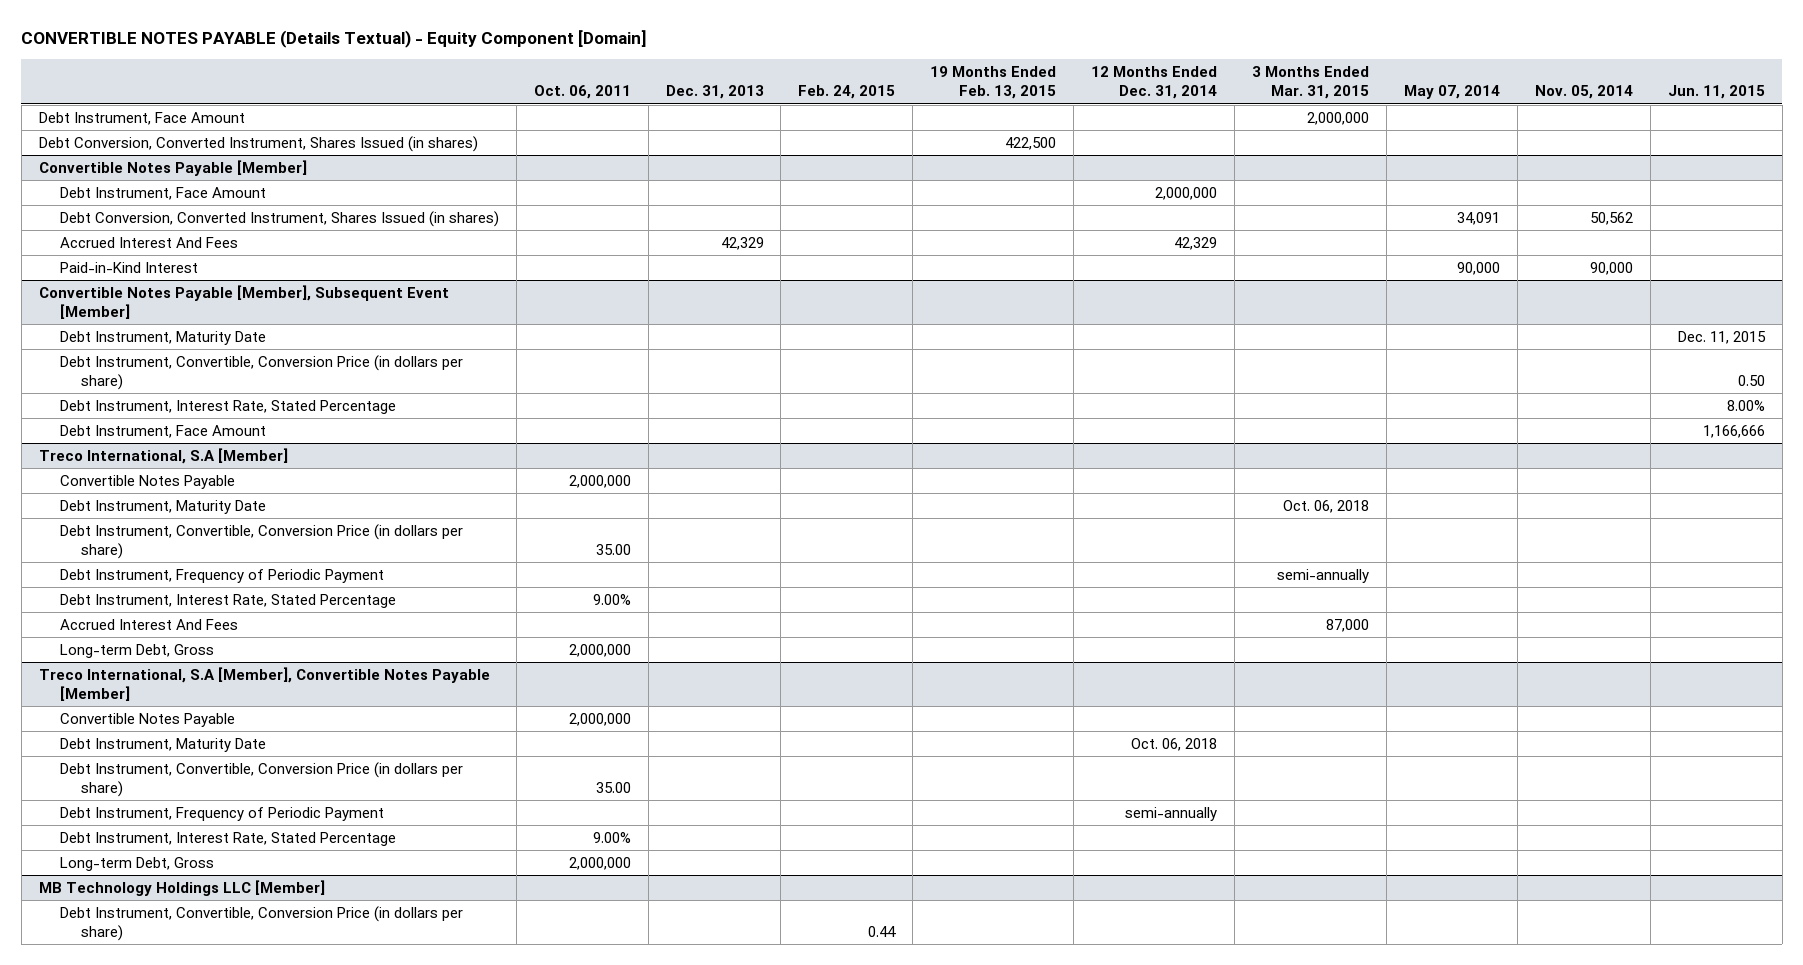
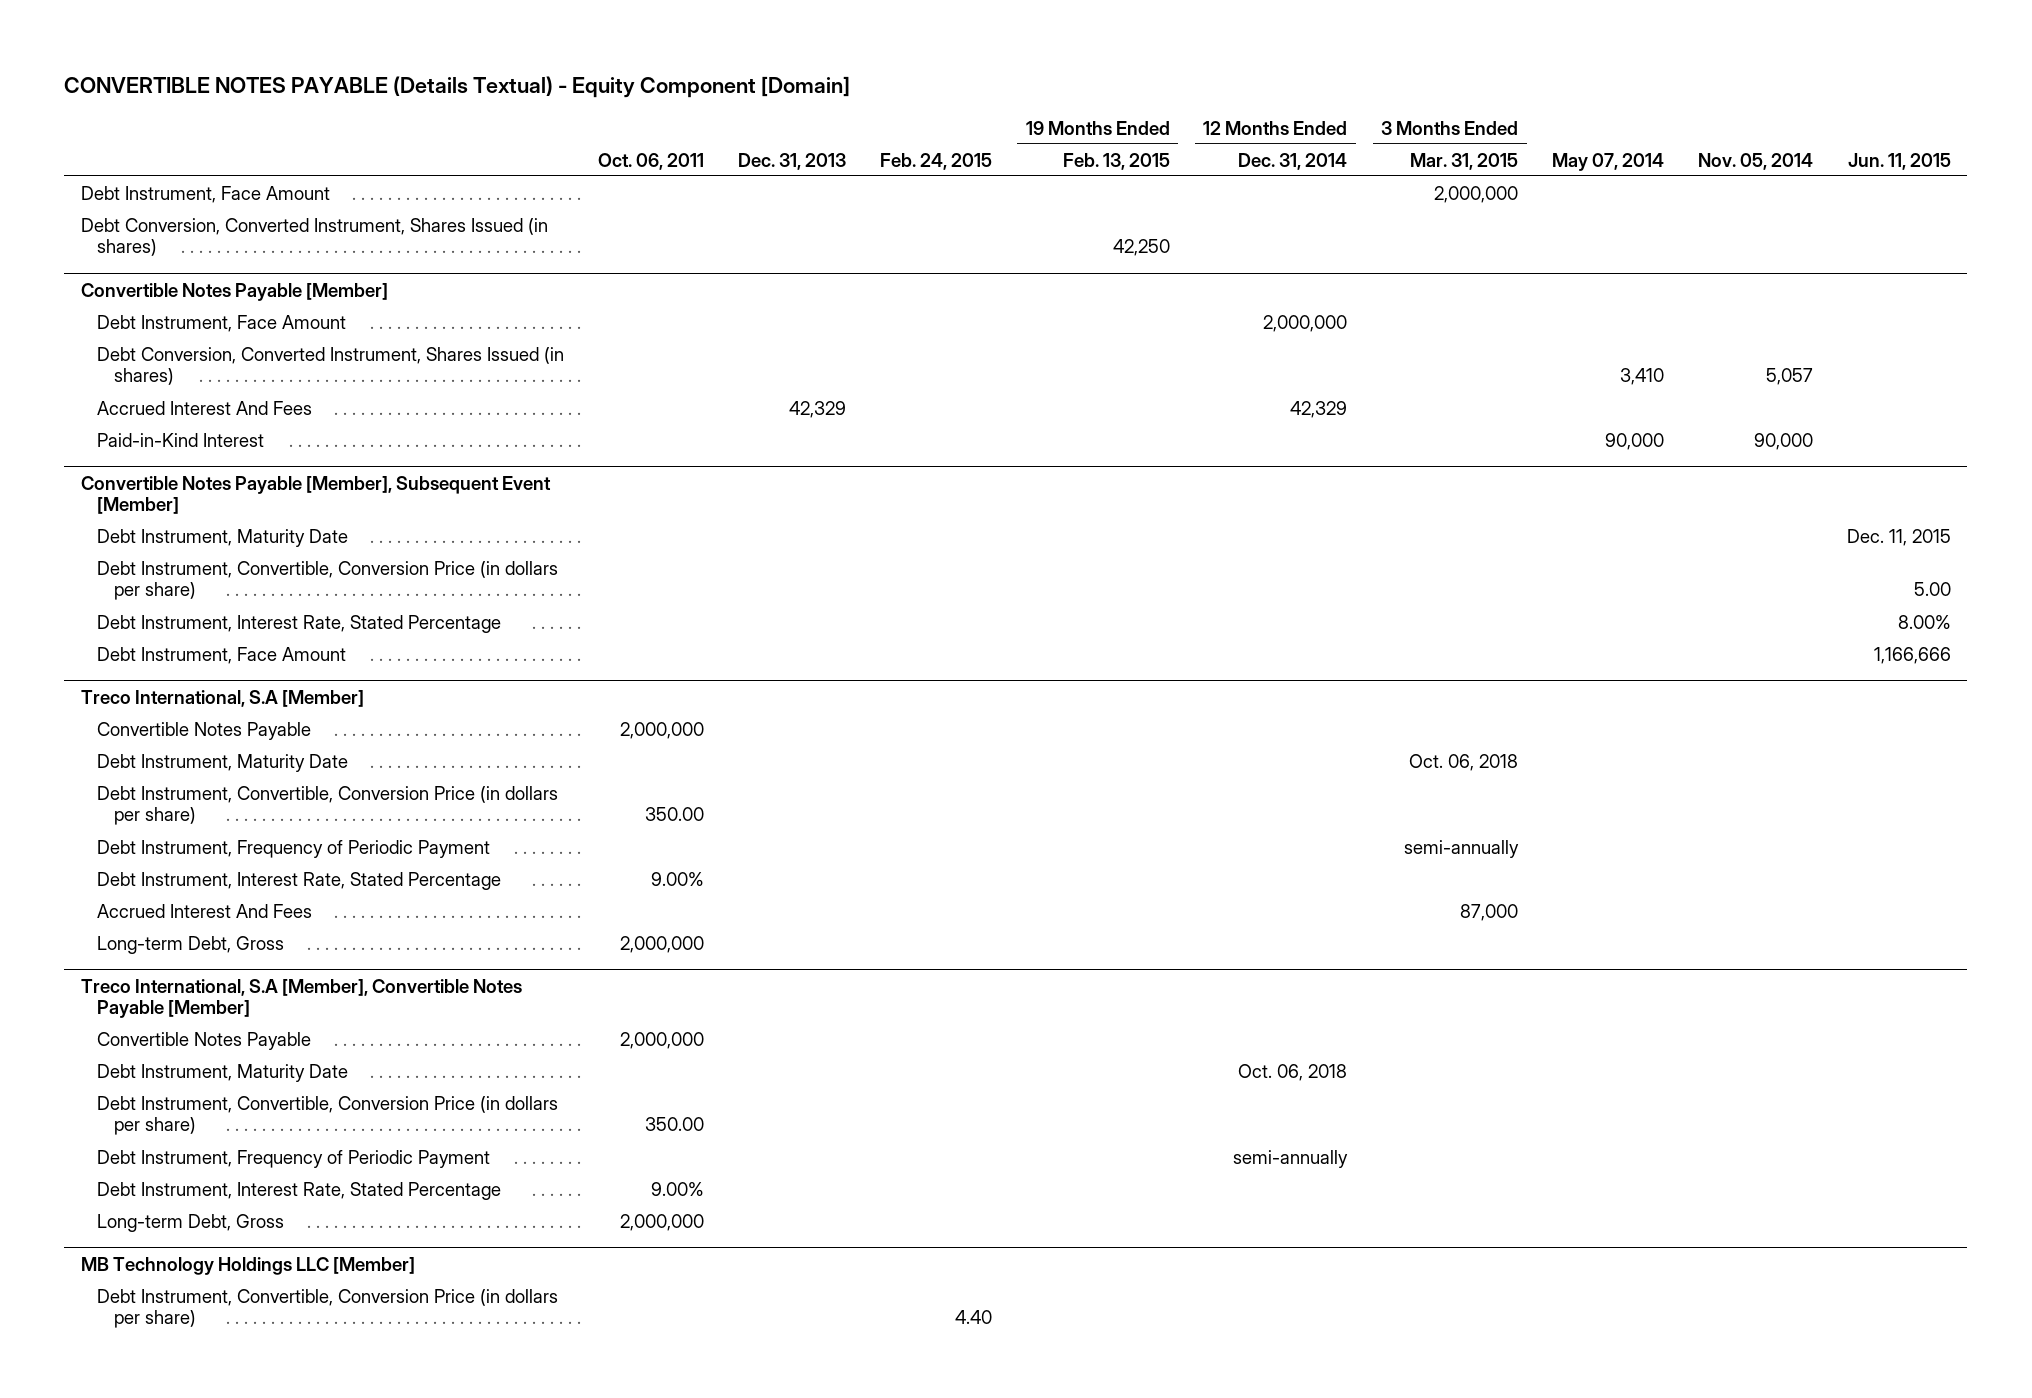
- Debt Conversion, Converted Instrument, Shares Issued (in shares) | | | | 422,500 | | | | |
+ Debt Conversion, Converted Instrument, Shares Issued (in shares) | | | | 42,250 | | | | |
@ Convertible Notes Payable [Member]
- Debt Conversion, Converted Instrument, Shares Issued (in shares) | | | | | | | 34,091 | 50,562 |
+ Debt Conversion, Converted Instrument, Shares Issued (in shares) | | | | | | | 3,410 | 5,057 |
@ Convertible Notes Payable [Member], Subsequent Event [Member]
- Debt Instrument, Convertible, Conversion Price (in dollars per share) | | | | | | | | | 0.50
+ Debt Instrument, Convertible, Conversion Price (in dollars per share) | | | | | | | | | 5.00
@ Treco International, S.A [Member]
- Debt Instrument, Convertible, Conversion Price (in dollars per share) | 35.00 | | | | | | | |
+ Debt Instrument, Convertible, Conversion Price (in dollars per share) | 350.00 | | | | | | | |
@ Treco International, S.A [Member], Convertible Notes Payable [Member]
- Debt Instrument, Convertible, Conversion Price (in dollars per share) | 35.00 | | | | | | | |
+ Debt Instrument, Convertible, Conversion Price (in dollars per share) | 350.00 | | | | | | | |
@ MB Technology Holdings LLC [Member]
- Debt Instrument, Convertible, Conversion Price (in dollars per share) | | | 0.44 | | | | | |
+ Debt Instrument, Convertible, Conversion Price (in dollars per share) | | | 4.40 | | | | | |

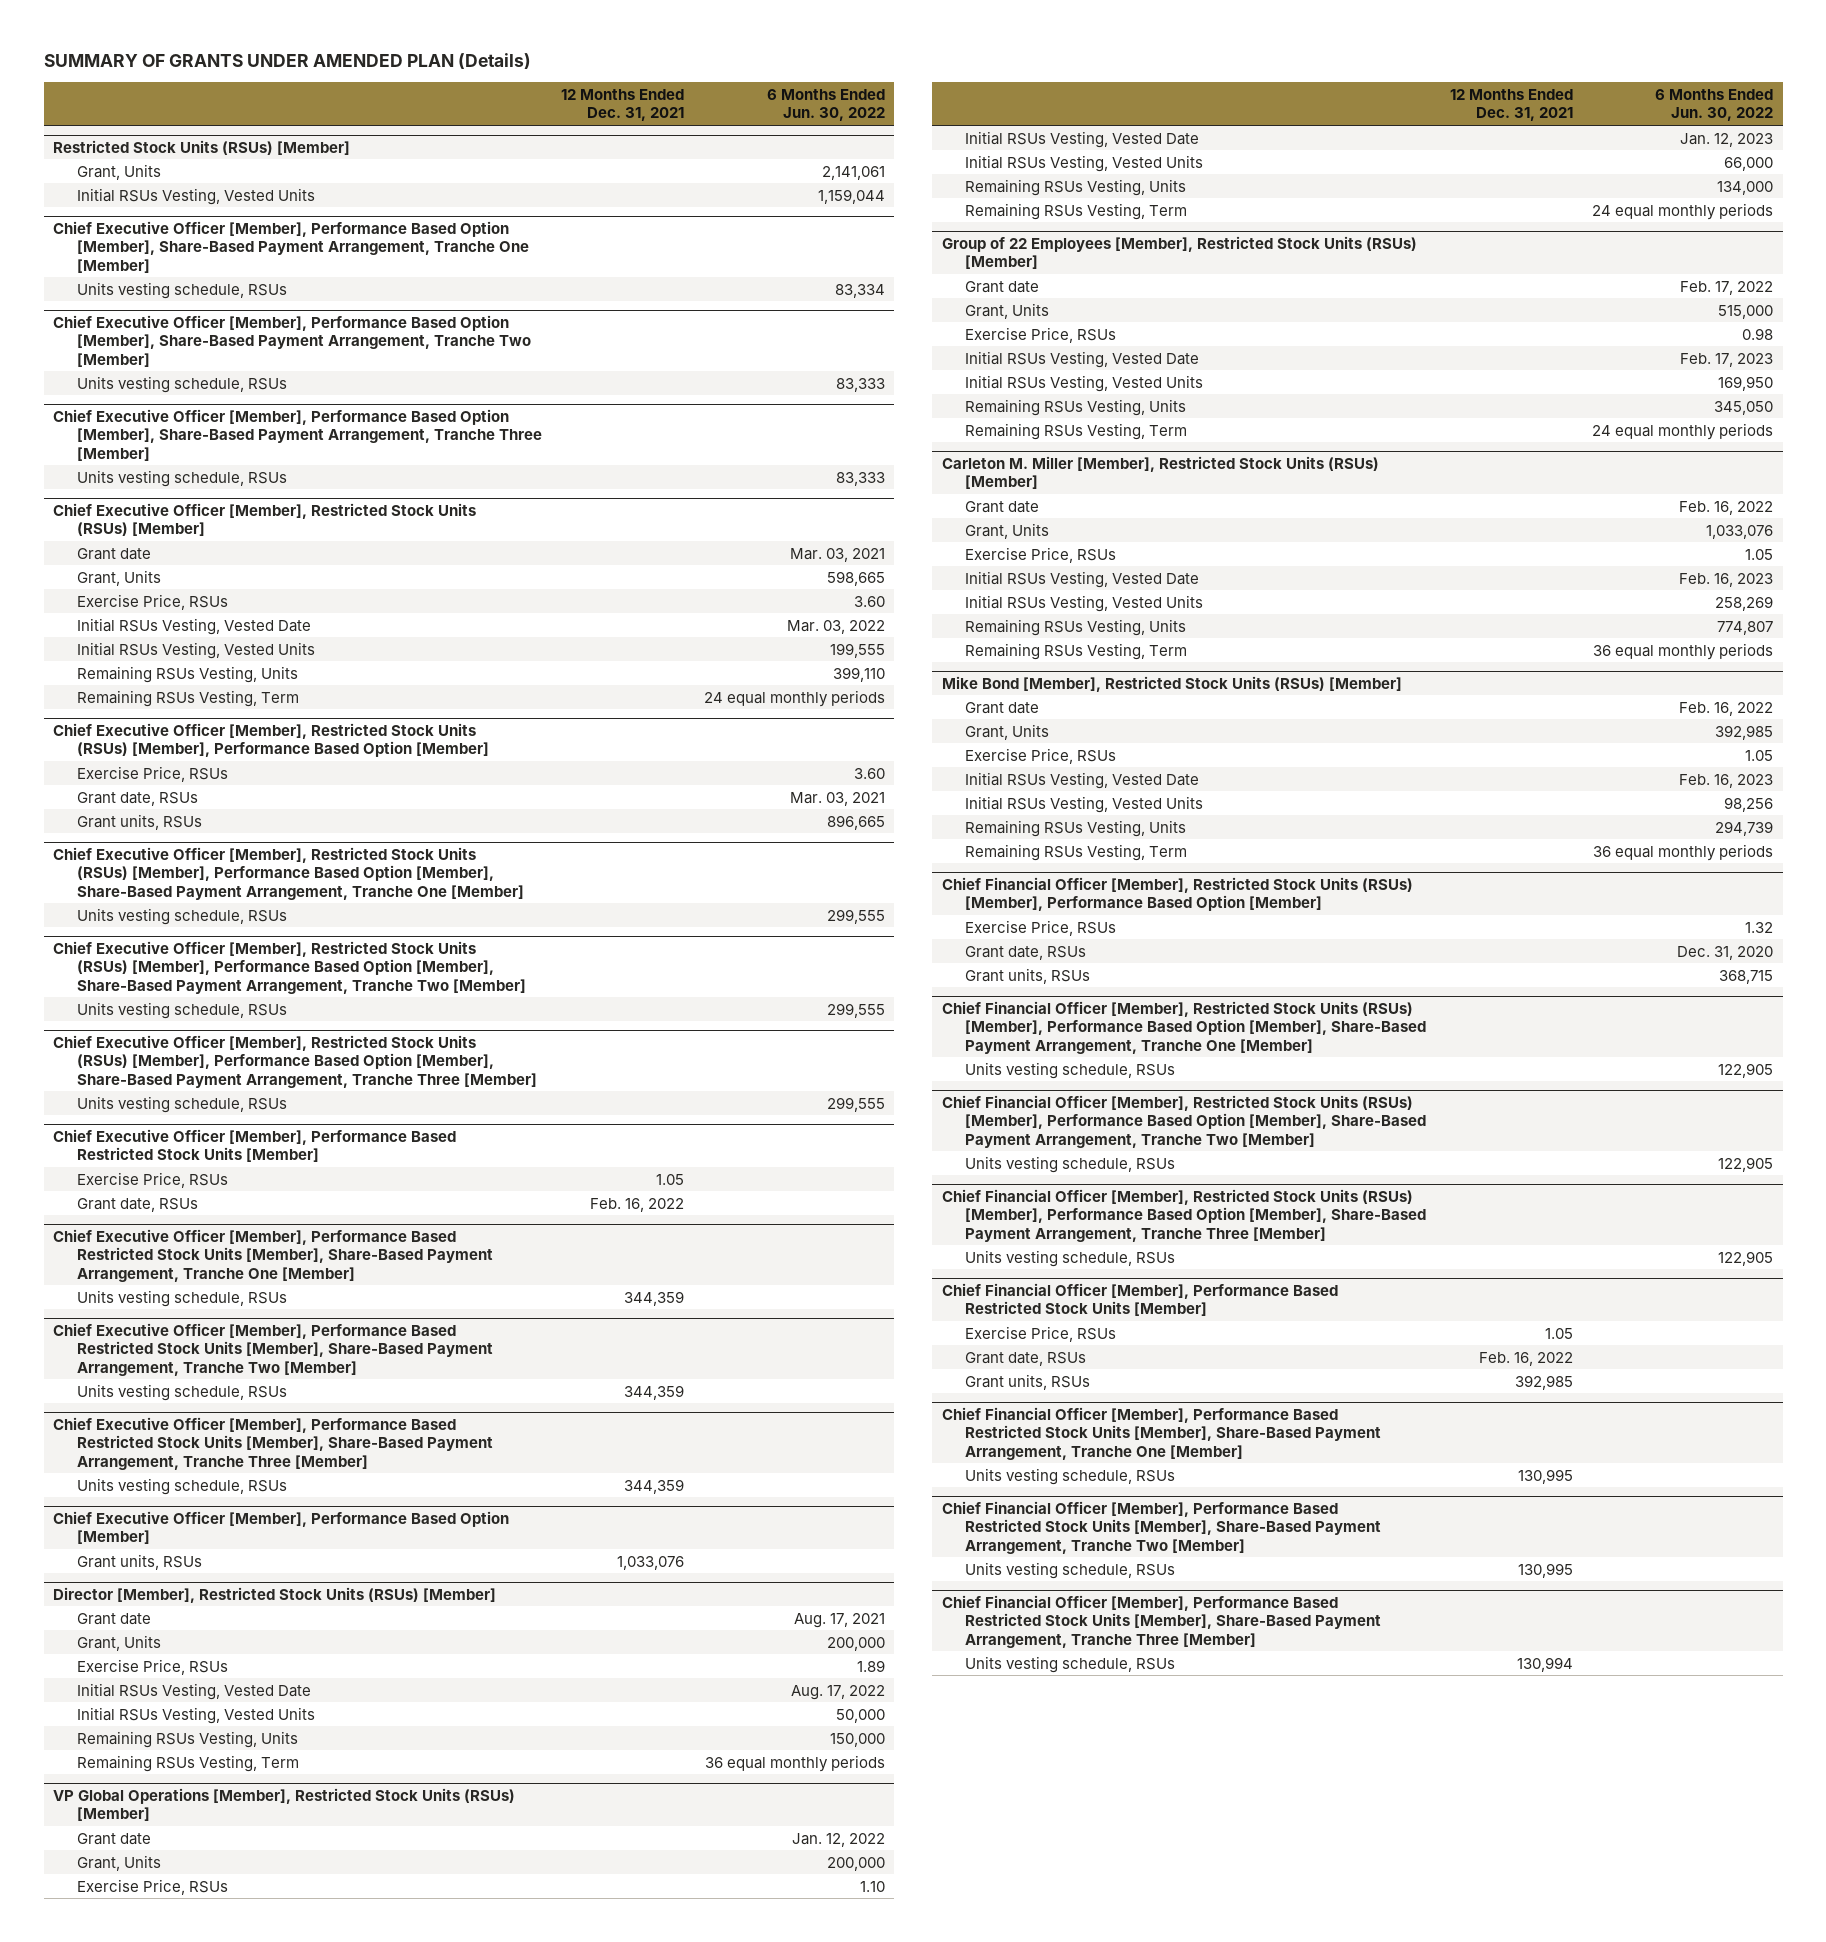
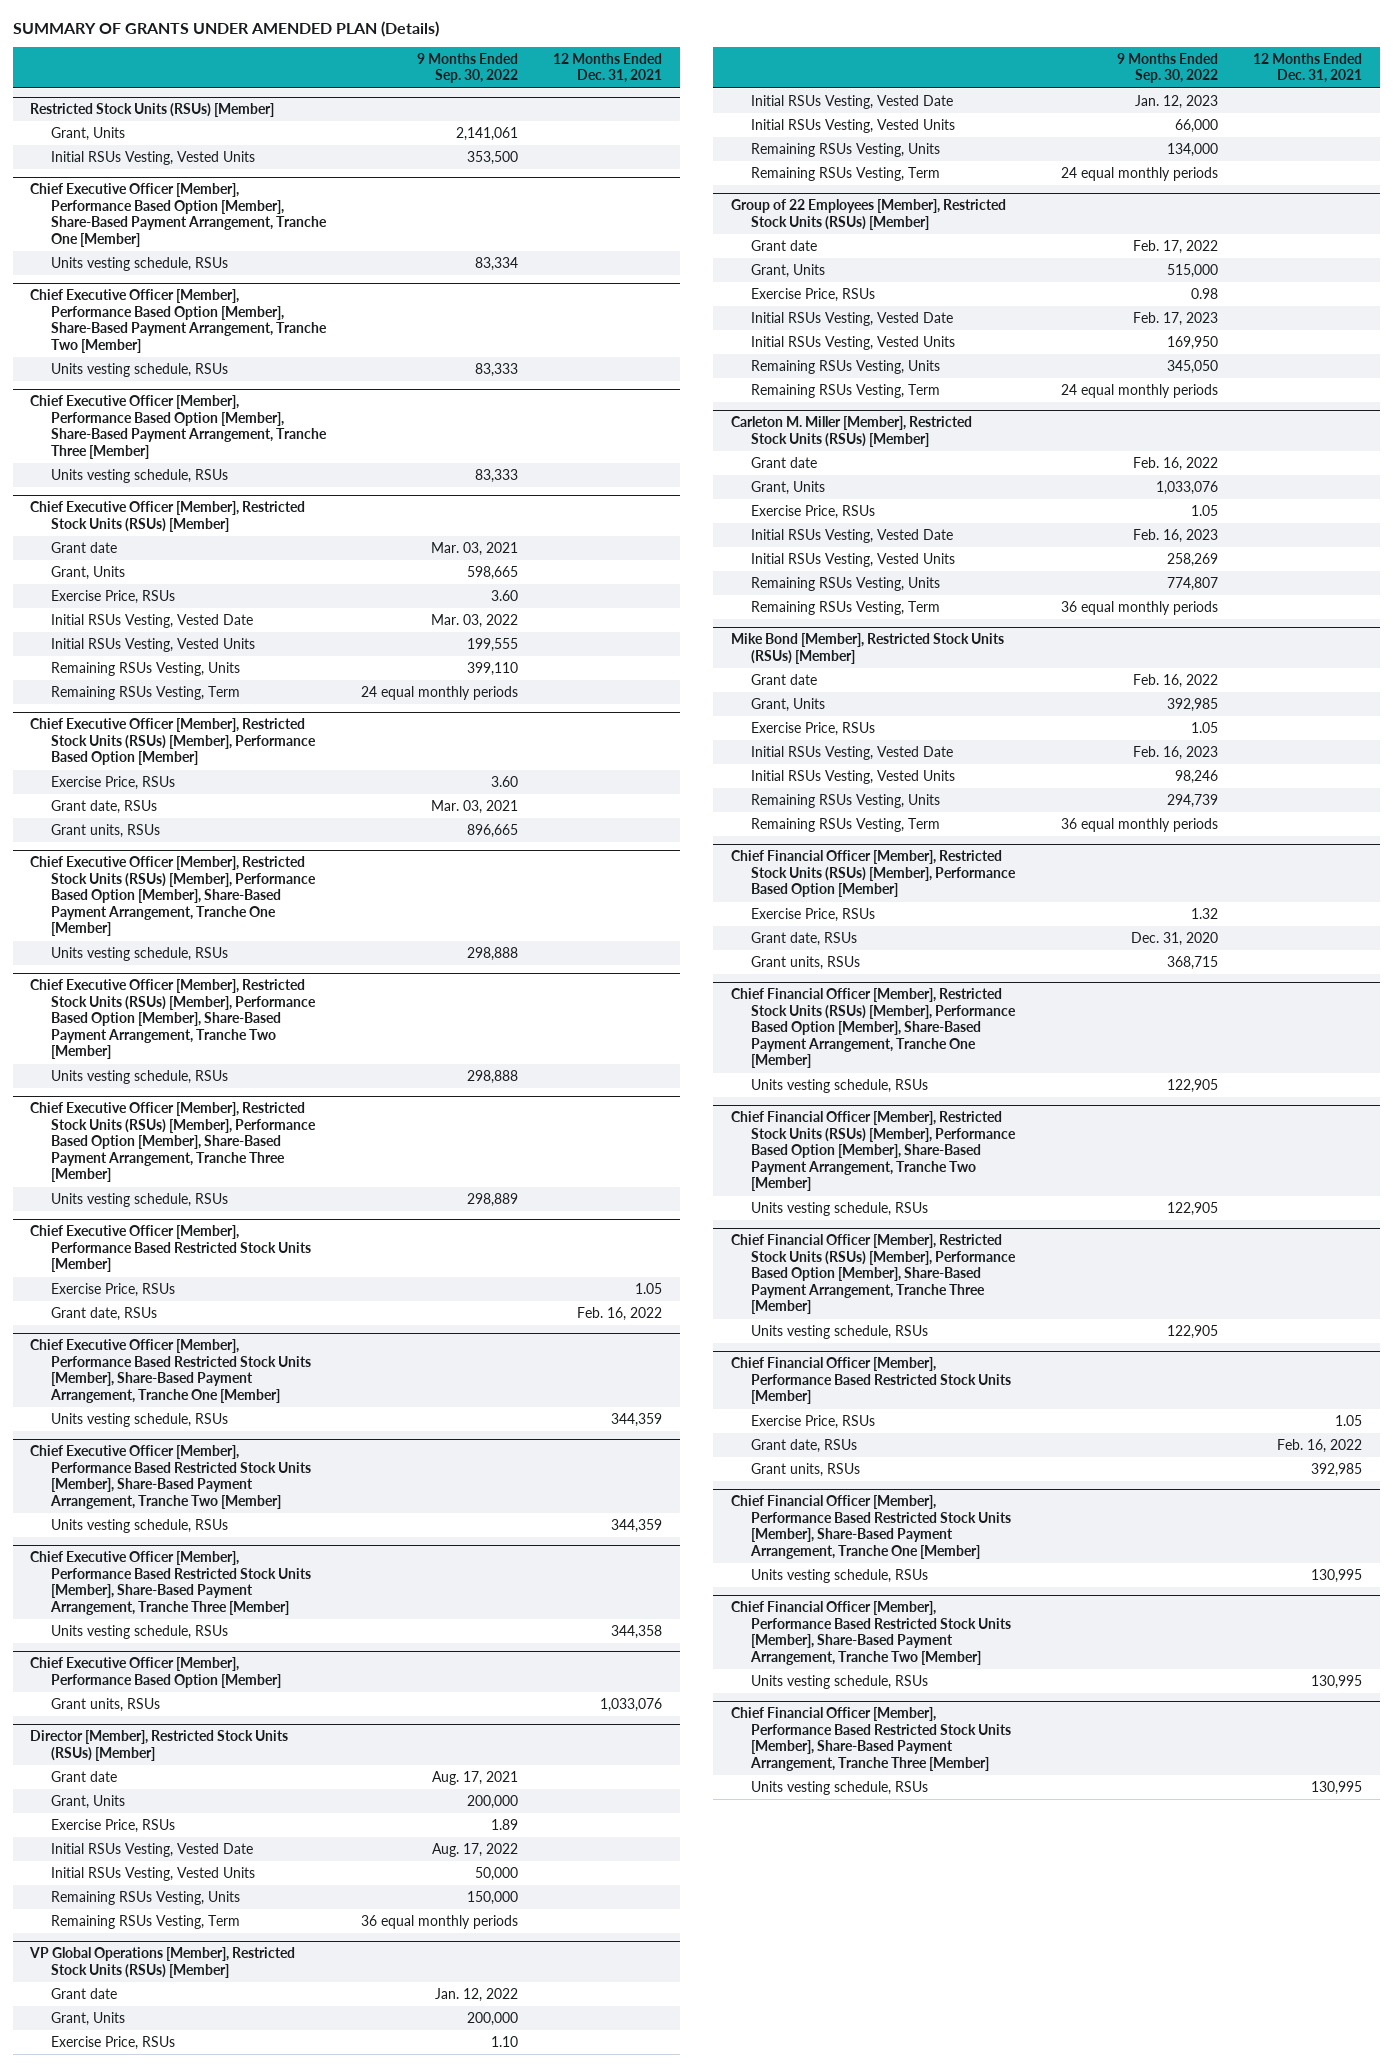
- | 12 Months Ended Dec. 31, 2021 | 6 Months Ended Jun. 30, 2022
+ | 9 Months Ended Sep. 30, 2022 | 12 Months Ended Dec. 31, 2021
@ Chief Executive Officer [Member], Performance Based Restricted Stock Units [Member], Share-Based Payment Arrangement, Tranche Three [Member]
- Units vesting schedule, RSUs | 344,359 |
+ Units vesting schedule, RSUs | | 344,358
@ Chief Financial Officer [Member], Performance Based Restricted Stock Units [Member], Share-Based Payment Arrangement, Tranche Three [Member]
- Units vesting schedule, RSUs | 130,994 |
+ Units vesting schedule, RSUs | | 130,995

